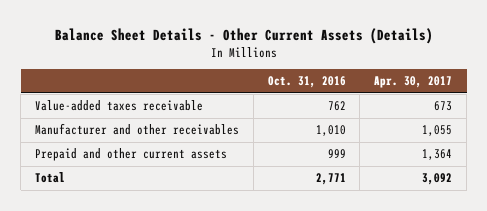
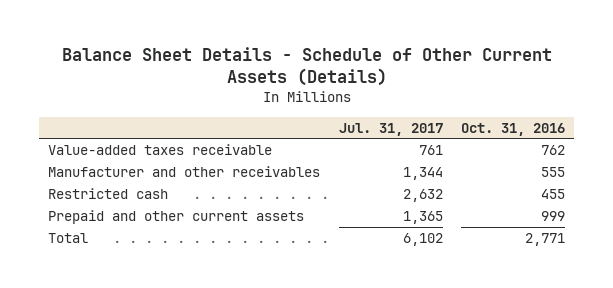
- Balance Sheet Details - Other Current Assets (Details)
+ Balance Sheet Details - Schedule of Other Current Assets (Details)
- | Oct. 31, 2016 | Apr. 30, 2017
+ | Jul. 31, 2017 | Oct. 31, 2016
- Manufacturer and other receivables | 1,010 | 1,055
+ Manufacturer and other receivables | 1,344 | 555
+ Restricted cash | 2,632 | 455

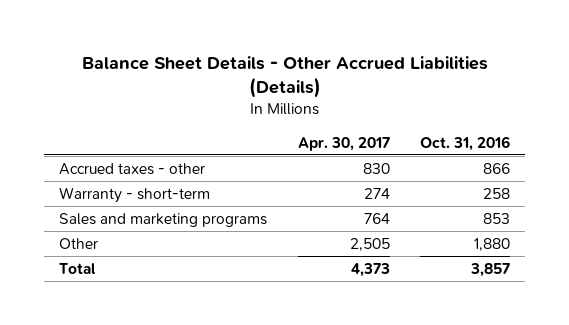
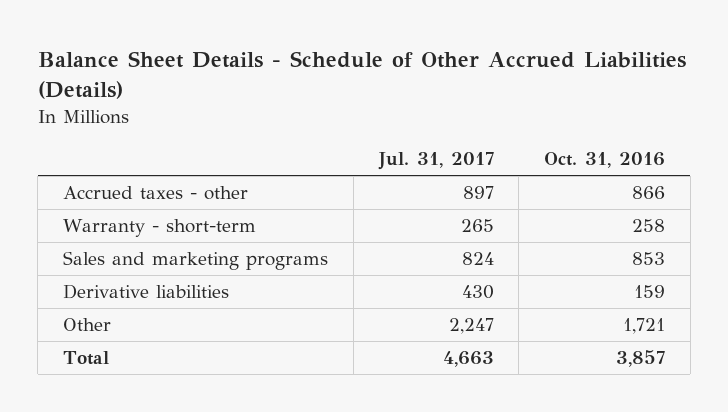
- Balance Sheet Details - Other Accrued Liabilities (Details)
+ Balance Sheet Details - Schedule of Other Accrued Liabilities (Details)
- | Apr. 30, 2017 | Oct. 31, 2016
+ | Jul. 31, 2017 | Oct. 31, 2016
- Other | 2,505 | 1,880
+ Derivative liabilities | 430 | 159
+ Other | 2,247 | 1,721

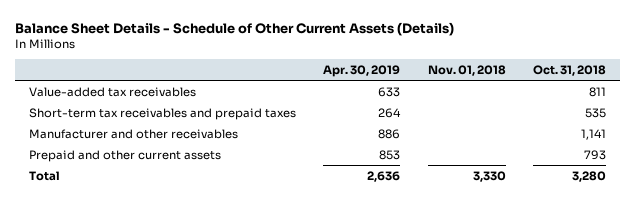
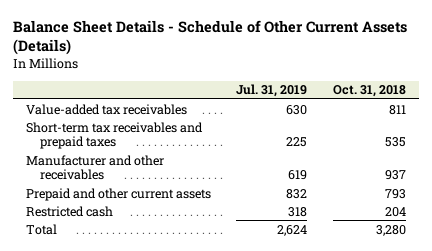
- | Apr. 30, 2019 | Nov. 01, 2018 | Oct. 31, 2018
+ | Jul. 31, 2019 | Oct. 31, 2018
- Manufacturer and other receivables | 886 | | 1,141
+ Manufacturer and other receivables | 619 | 937
+ Restricted cash | 318 | 204

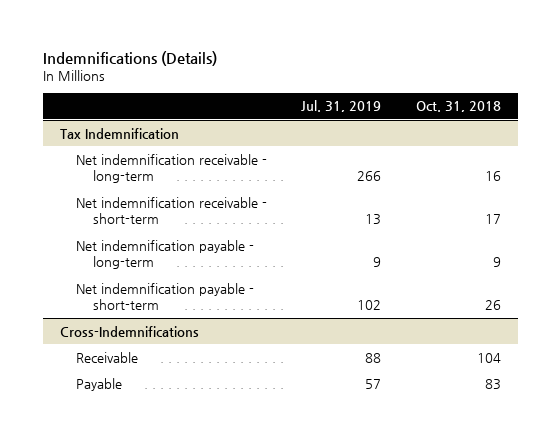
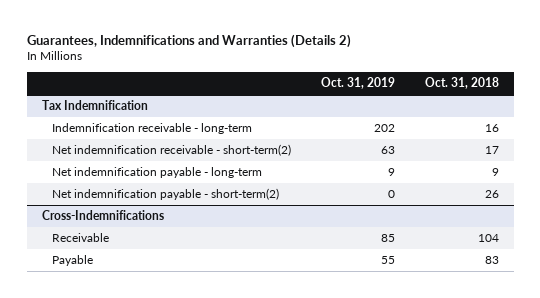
- Indemnifications (Details)
+ Guarantees, Indemnifications and Warranties (Details 2)
- | Jul. 31, 2019 | Oct. 31, 2018
+ | Oct. 31, 2019 | Oct. 31, 2018
@ Tax Indemnification
- Net indemnification receivable - long-term | 266 | 16
- Net indemnification receivable - short-term | 13 | 17
+ Indemnification receivable - long-term | 202 | 16
+ Net indemnification receivable - short-term(2) | 63 | 17
- Net indemnification payable - short-term | 102 | 26
+ Net indemnification payable - short-term(2) | 0 | 26

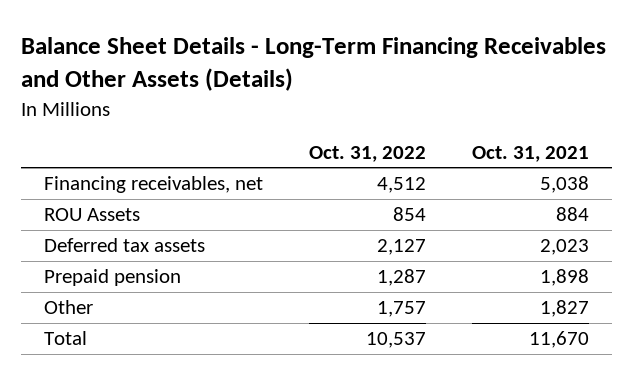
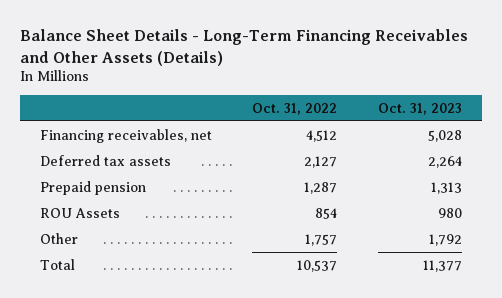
- | Oct. 31, 2022 | Oct. 31, 2021
+ | Oct. 31, 2022 | Oct. 31, 2023
moved down: ROU Assets | 854 | 980

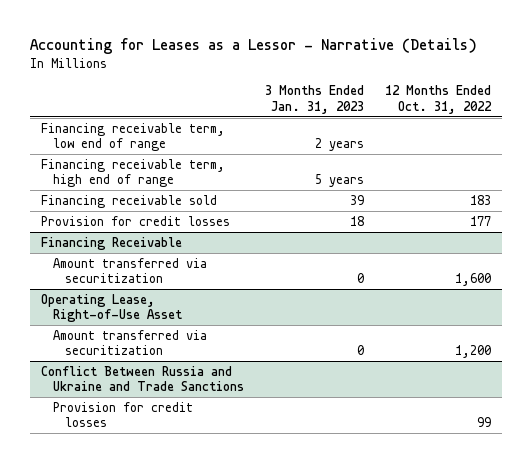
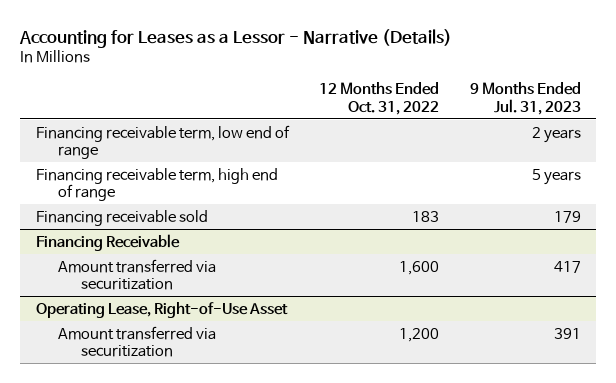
- | 3 Months Ended Jan. 31, 2023 | 12 Months Ended Oct. 31, 2022
+ | 12 Months Ended Oct. 31, 2022 | 9 Months Ended Jul. 31, 2023
- Provision for credit losses | 18 | 177
- Conflict Between Russia and Ukraine and Trade Sanctions
- Provision for credit losses | | 99

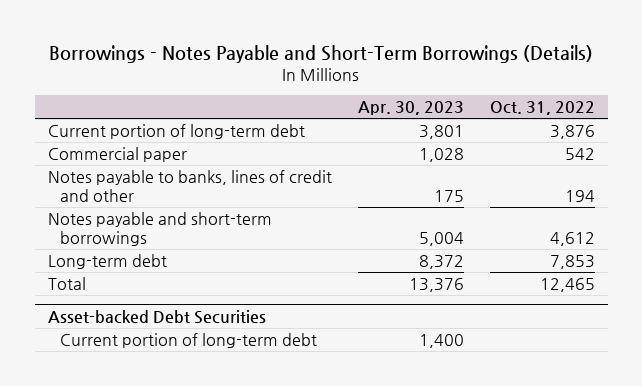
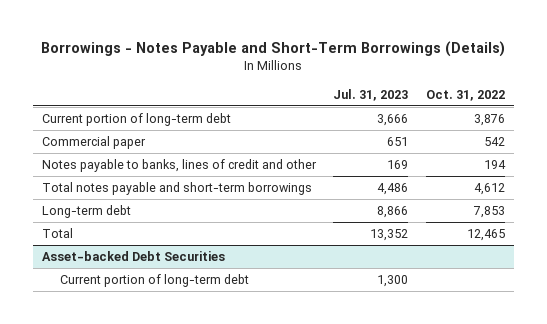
- | Apr. 30, 2023 | Oct. 31, 2022
+ | Jul. 31, 2023 | Oct. 31, 2022
- Notes payable and short-term borrowings | 5,004 | 4,612
+ Total notes payable and short-term borrowings | 4,486 | 4,612

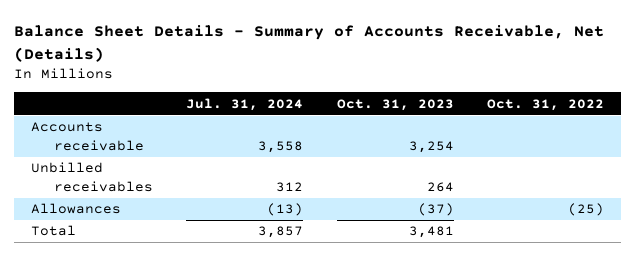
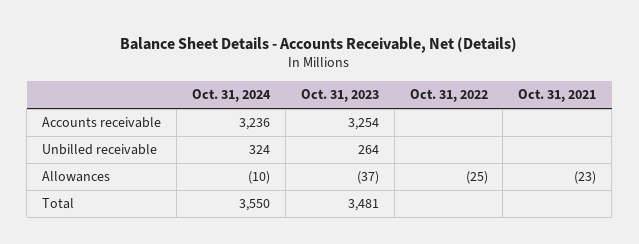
- Balance Sheet Details - Summary of Accounts Receivable, Net (Details)
+ Balance Sheet Details - Accounts Receivable, Net (Details)
- | Jul. 31, 2024 | Oct. 31, 2023 | Oct. 31, 2022
+ | Oct. 31, 2024 | Oct. 31, 2023 | Oct. 31, 2022 | Oct. 31, 2021
- Unbilled receivables | 312 | 264 |
+ Unbilled receivable | 324 | 264 | |

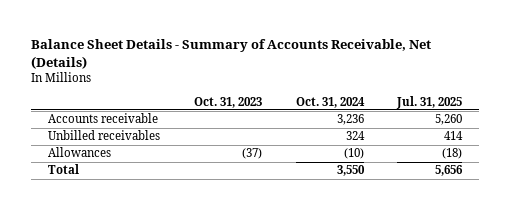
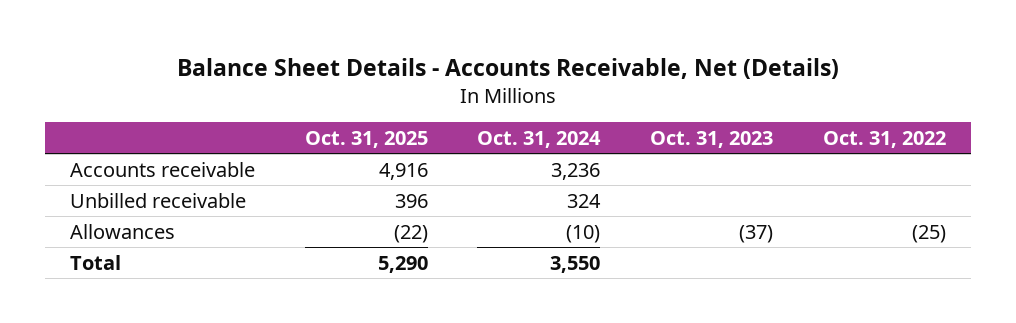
- Balance Sheet Details - Summary of Accounts Receivable, Net (Details)
+ Balance Sheet Details - Accounts Receivable, Net (Details)
- | Oct. 31, 2023 | Oct. 31, 2024 | Jul. 31, 2025
+ | Oct. 31, 2025 | Oct. 31, 2024 | Oct. 31, 2023 | Oct. 31, 2022
- Unbilled receivables | | 324 | 414
+ Unbilled receivable | 396 | 324 | |

